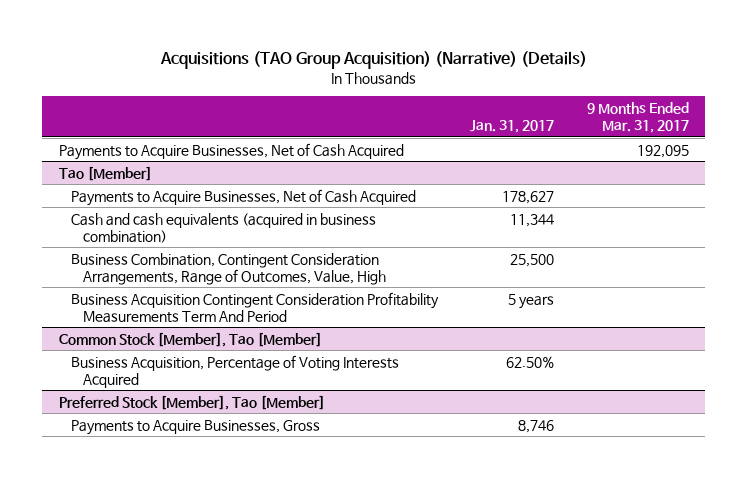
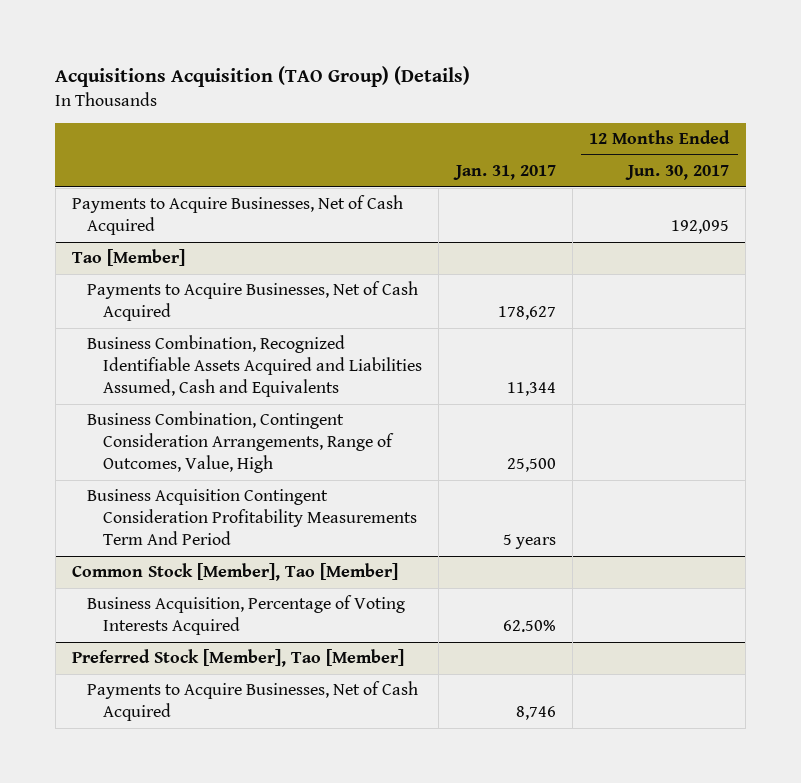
- Acquisitions (TAO Group Acquisition) (Narrative) (Details)
+ Acquisitions Acquisition (TAO Group) (Details)
- | Jan. 31, 2017 | 9 Months Ended Mar. 31, 2017
+ | Jan. 31, 2017 | 12 Months Ended Jun. 30, 2017
@ Tao [Member]
- Cash and cash equivalents (acquired in business combination) | 11,344 |
+ Business Combination, Recognized Identifiable Assets Acquired and Liabilities Assumed, Cash and Equivalents | 11,344 |
@ Preferred Stock [Member], Tao [Member]
- Payments to Acquire Businesses, Gross | 8,746 |
+ Payments to Acquire Businesses, Net of Cash Acquired | 8,746 |

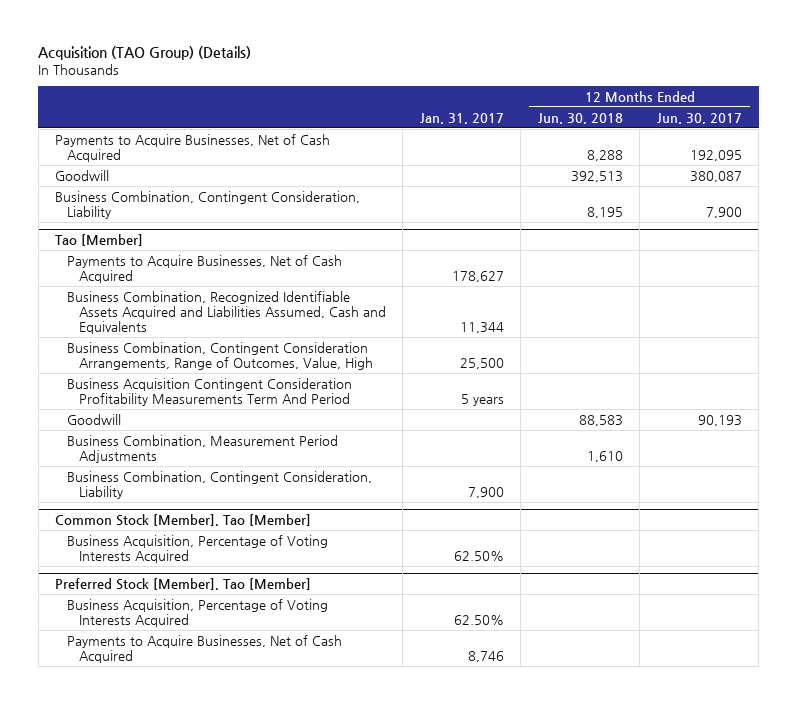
- Acquisitions Acquisition (TAO Group) (Details)
+ Acquisition (TAO Group) (Details)
- | Jan. 31, 2017 | 12 Months Ended Jun. 30, 2017
+ | Jan. 31, 2017 | 12 Months Ended Jun. 30, 2018 | 12 Months Ended Jun. 30, 2017
+ Goodwill | | 392,513 | 380,087
+ Business Combination, Contingent Consideration, Liability | | 8,195 | 7,900
@ Tao [Member]
+ Goodwill | | 88,583 | 90,193
+ Business Combination, Measurement Period Adjustments | | 1,610 |
+ Business Combination, Contingent Consideration, Liability | 7,900 | |
@ Preferred Stock [Member], Tao [Member]
+ Business Acquisition, Percentage of Voting Interests Acquired | 62.50% | |

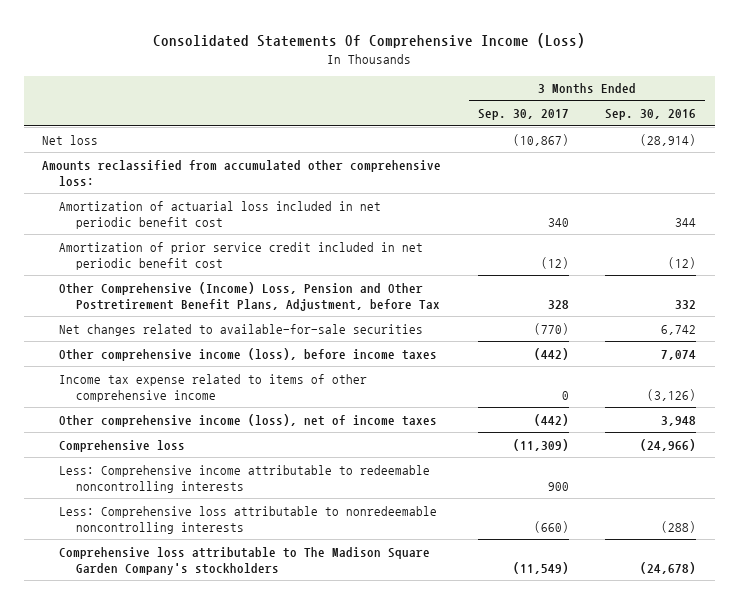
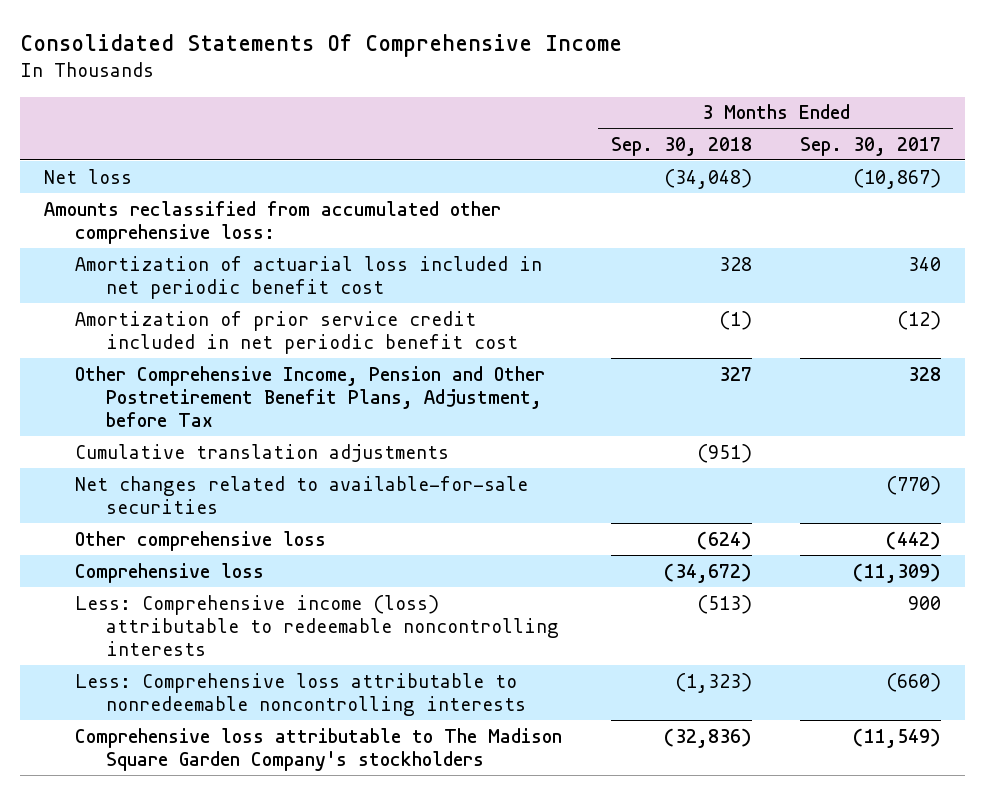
- Consolidated Statements Of Comprehensive Income (Loss)
+ Consolidated Statements Of Comprehensive Income
- | 3 Months Ended Sep. 30, 2017 | 3 Months Ended Sep. 30, 2016
+ | 3 Months Ended Sep. 30, 2018 | 3 Months Ended Sep. 30, 2017
- Other Comprehensive (Income) Loss, Pension and Other Postretirement Benefit Plans, Adjustment, before Tax | 328 | 332
+ Other Comprehensive Income, Pension and Other Postretirement Benefit Plans, Adjustment, before Tax | 327 | 328
+ Cumulative translation adjustments | (951) |
- Other comprehensive income (loss), before income taxes | (442) | 7,074
- Income tax expense related to items of other comprehensive income | 0 | (3,126)
- Other comprehensive income (loss), net of income taxes | (442) | 3,948
+ Other comprehensive loss | (624) | (442)
- Less: Comprehensive income attributable to redeemable noncontrolling interests | 900 |
+ Less: Comprehensive income (loss) attributable to redeemable noncontrolling interests | (513) | 900

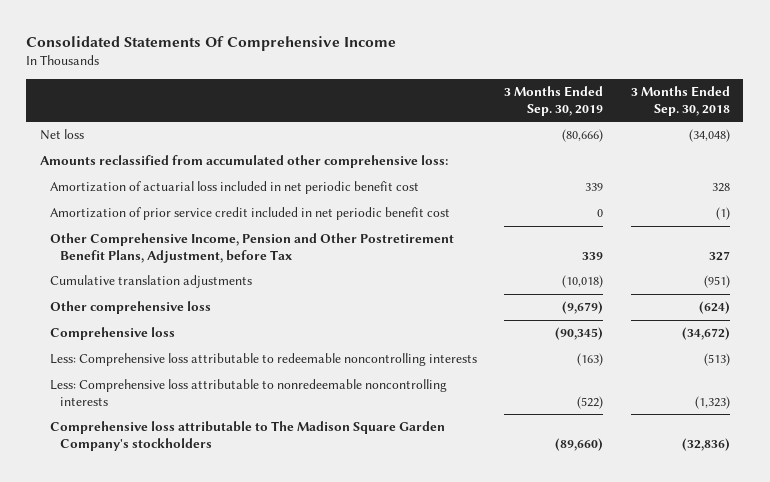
- | 3 Months Ended Sep. 30, 2018 | 3 Months Ended Sep. 30, 2017
+ | 3 Months Ended Sep. 30, 2019 | 3 Months Ended Sep. 30, 2018
- Net changes related to available-for-sale securities | | (770)
- Less: Comprehensive income (loss) attributable to redeemable noncontrolling interests | (513) | 900
+ Less: Comprehensive loss attributable to redeemable noncontrolling interests | (163) | (513)

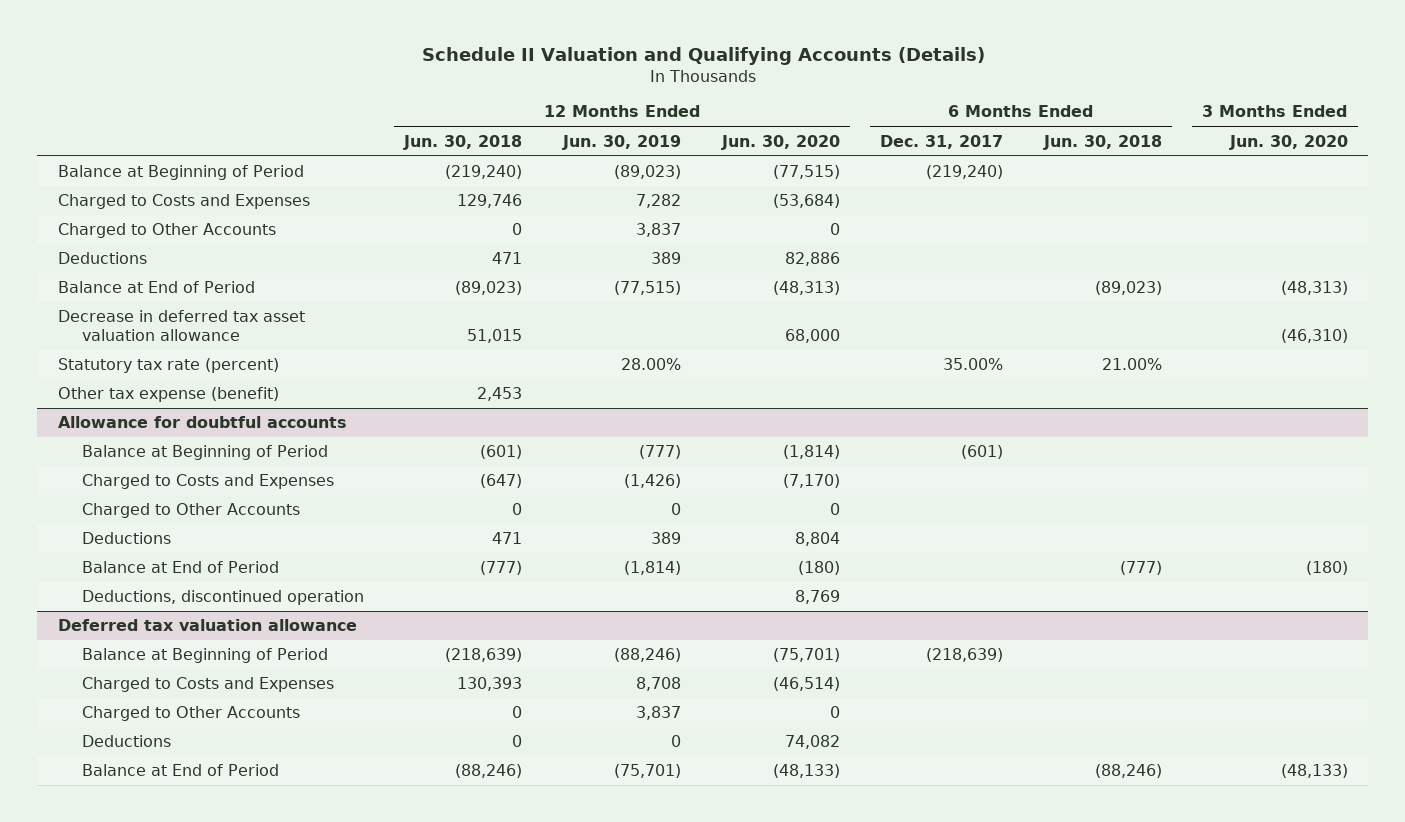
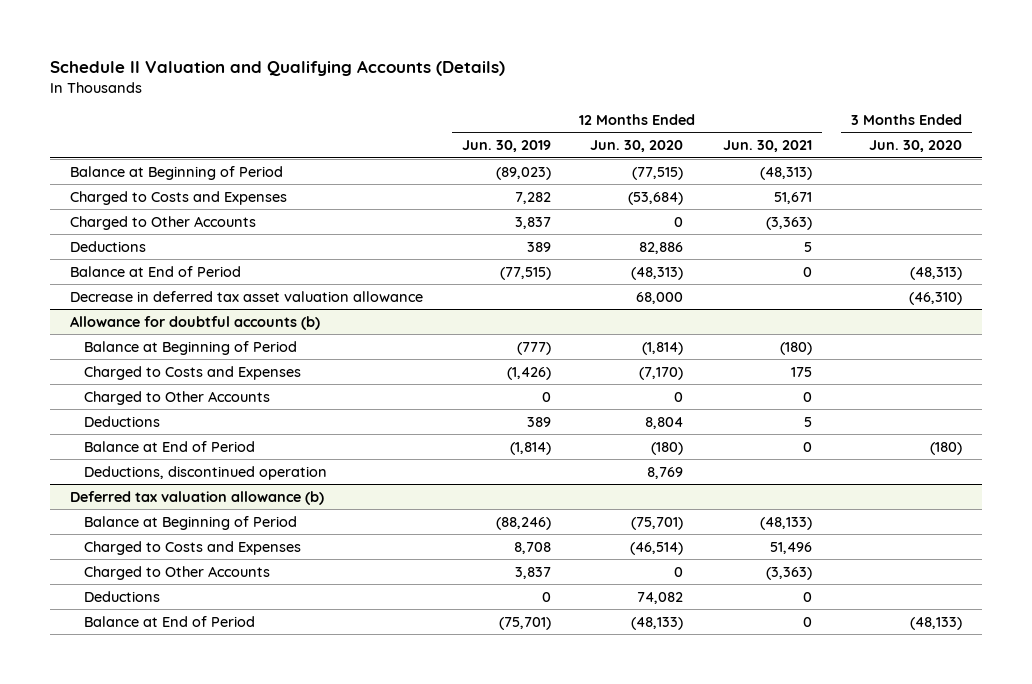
- | 12 Months Ended Jun. 30, 2018 | 12 Months Ended Jun. 30, 2019 | 12 Months Ended Jun. 30, 2020 | 6 Months Ended Dec. 31, 2017 | 6 Months Ended Jun. 30, 2018 | 3 Months Ended Jun. 30, 2020
+ | 12 Months Ended Jun. 30, 2019 | 12 Months Ended Jun. 30, 2020 | 12 Months Ended Jun. 30, 2021 | 3 Months Ended Jun. 30, 2020
- Statutory tax rate (percent) | | 28.00% | | 35.00% | 21.00% |
- Other tax expense (benefit) | 2,453 | | | | |
- Allowance for doubtful accounts
+ Allowance for doubtful accounts (b)
- Deferred tax valuation allowance
+ Deferred tax valuation allowance (b)

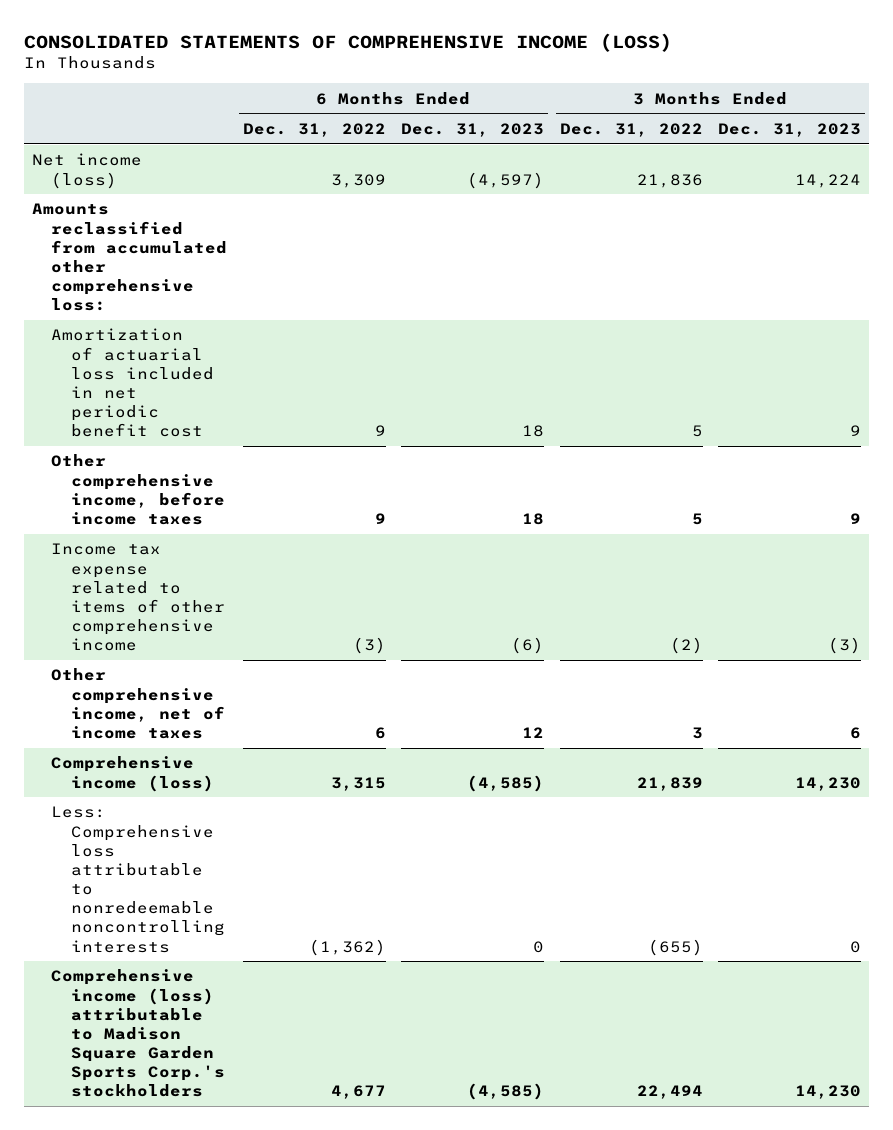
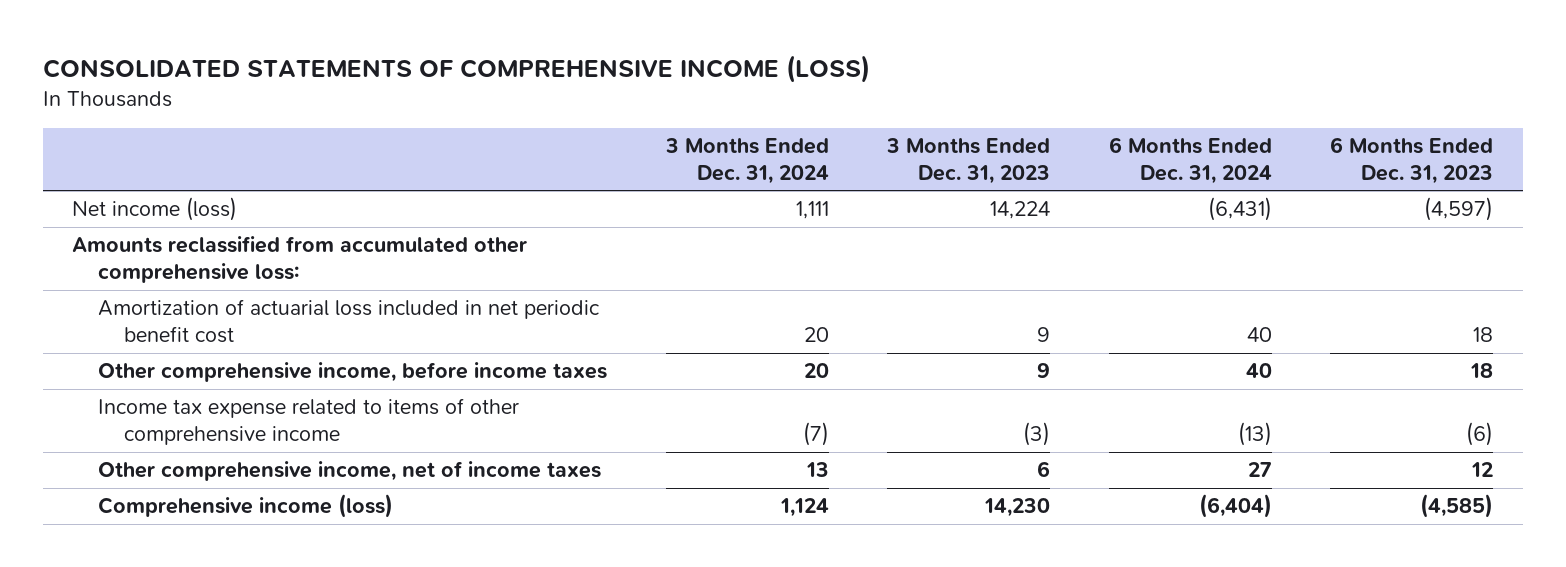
- | 6 Months Ended Dec. 31, 2022 | 6 Months Ended Dec. 31, 2023 | 3 Months Ended Dec. 31, 2022 | 3 Months Ended Dec. 31, 2023
+ | 3 Months Ended Dec. 31, 2024 | 3 Months Ended Dec. 31, 2023 | 6 Months Ended Dec. 31, 2024 | 6 Months Ended Dec. 31, 2023
- Less: Comprehensive loss attributable to nonredeemable noncontrolling interests | (1,362) | 0 | (655) | 0
- Comprehensive income (loss) attributable to Madison Square Garden Sports Corp.'s stockholders | 4,677 | (4,585) | 22,494 | 14,230

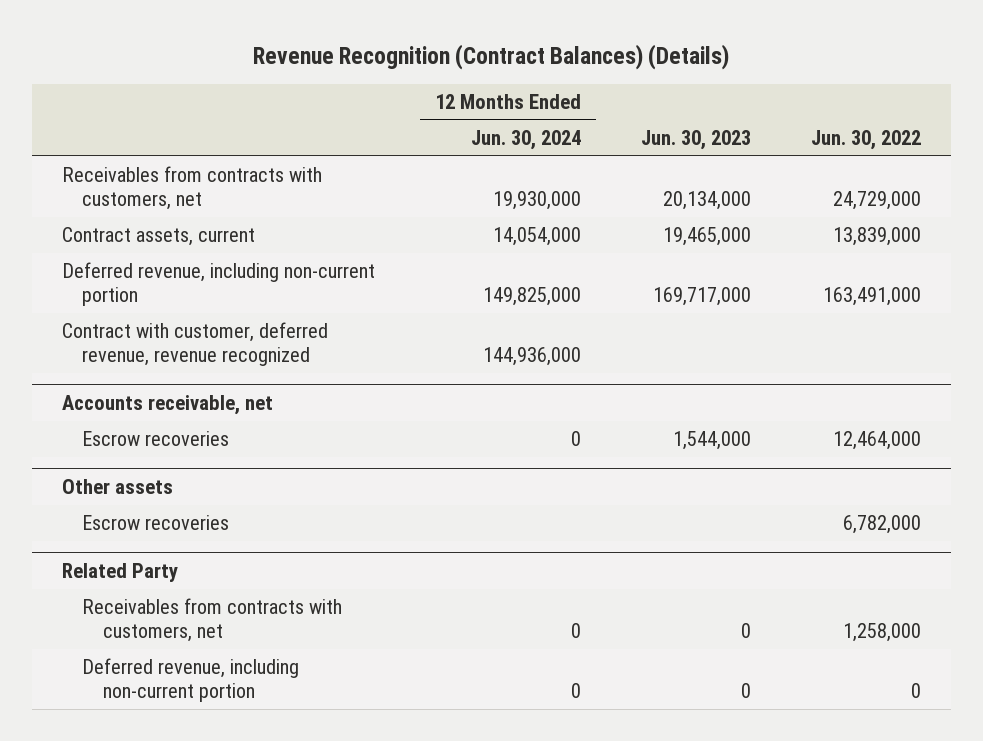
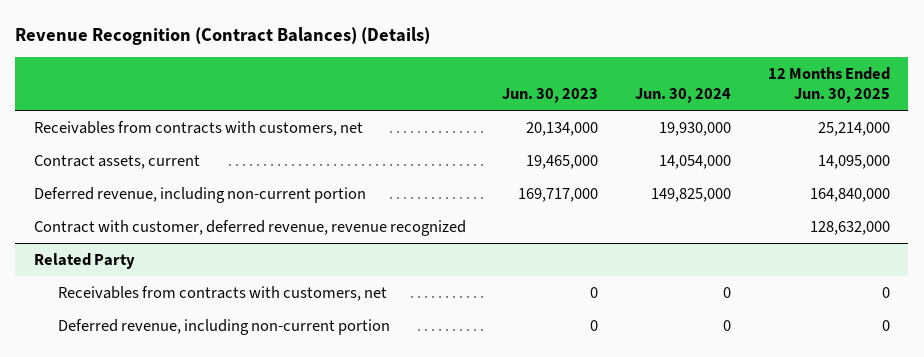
- | 12 Months Ended Jun. 30, 2024 | Jun. 30, 2023 | Jun. 30, 2022
+ | Jun. 30, 2023 | Jun. 30, 2024 | 12 Months Ended Jun. 30, 2025
- Accounts receivable, net
- Escrow recoveries | 0 | 1,544,000 | 12,464,000
- Other assets
- Escrow recoveries | | | 6,782,000

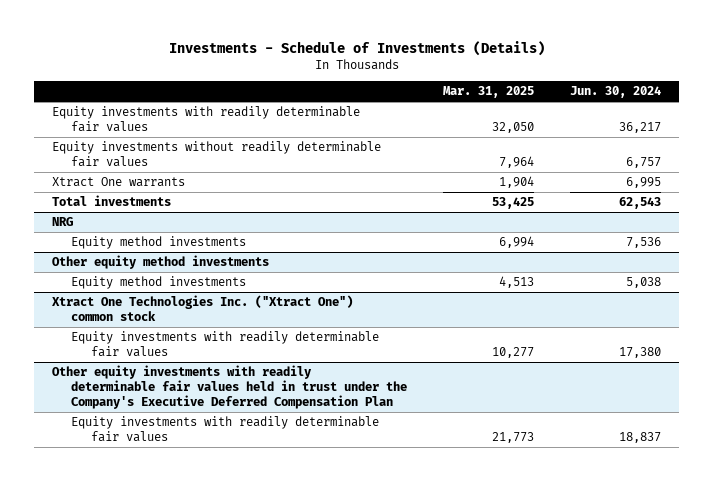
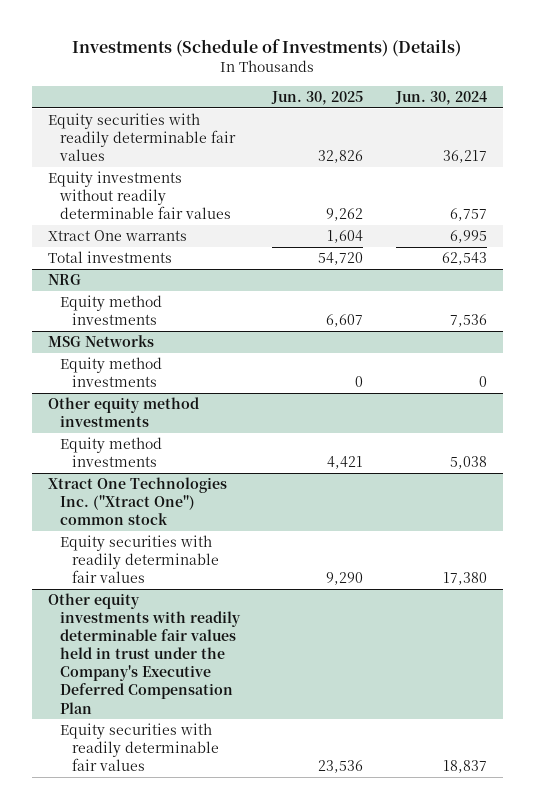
- Investments - Schedule of Investments (Details)
+ Investments (Schedule of Investments) (Details)
- | Mar. 31, 2025 | Jun. 30, 2024
+ | Jun. 30, 2025 | Jun. 30, 2024
- Equity investments with readily determinable fair values | 32,050 | 36,217
+ Equity securities with readily determinable fair values | 32,826 | 36,217
+ MSG Networks
+ Equity method investments | 0 | 0
@ Xtract One Technologies Inc. ("Xtract One") common stock
- Equity investments with readily determinable fair values | 10,277 | 17,380
+ Equity securities with readily determinable fair values | 9,290 | 17,380
@ Other equity investments with readily determinable fair values held in trust under the Company's Executive Deferred Compensation Plan
- Equity investments with readily determinable fair values | 21,773 | 18,837
+ Equity securities with readily determinable fair values | 23,536 | 18,837

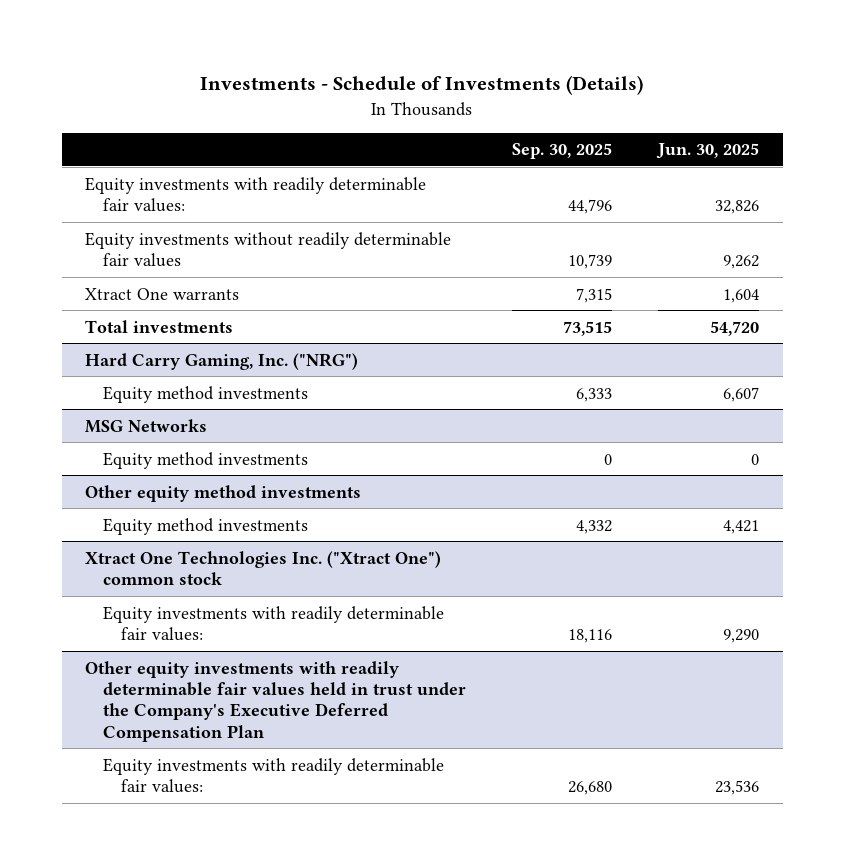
- Investments (Schedule of Investments) (Details)
+ Investments - Schedule of Investments (Details)
- | Jun. 30, 2025 | Jun. 30, 2024
+ | Sep. 30, 2025 | Jun. 30, 2025
- Equity securities with readily determinable fair values | 32,826 | 36,217
+ Equity investments with readily determinable fair values: | 44,796 | 32,826
- NRG
+ Hard Carry Gaming, Inc. ("NRG")
@ Xtract One Technologies Inc. ("Xtract One") common stock
- Equity securities with readily determinable fair values | 9,290 | 17,380
+ Equity investments with readily determinable fair values: | 18,116 | 9,290
@ Other equity investments with readily determinable fair values held in trust under the Company's Executive Deferred Compensation Plan
- Equity securities with readily determinable fair values | 23,536 | 18,837
+ Equity investments with readily determinable fair values: | 26,680 | 23,536

